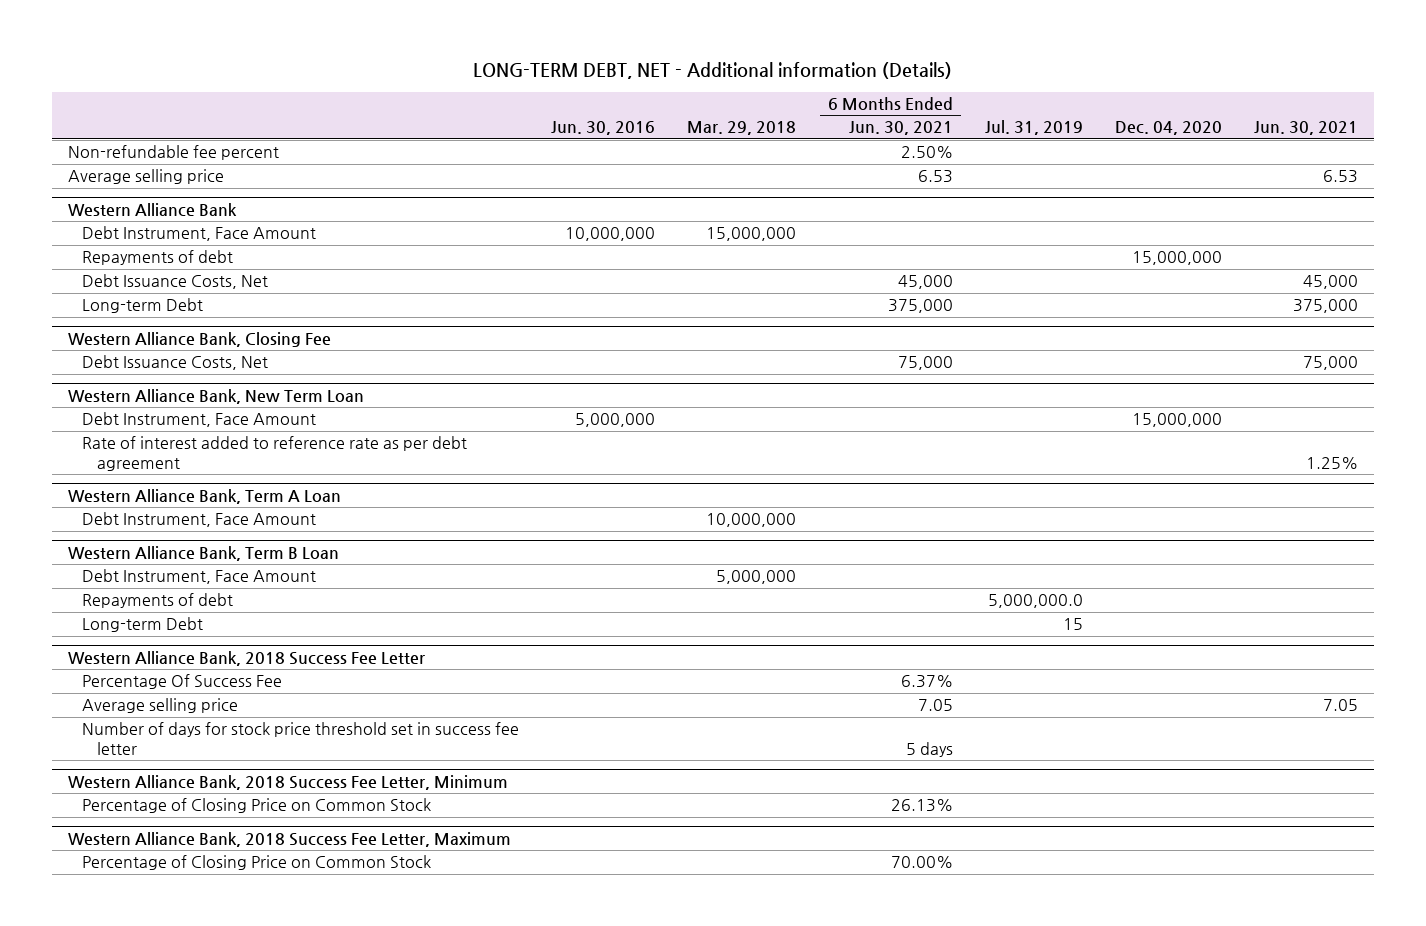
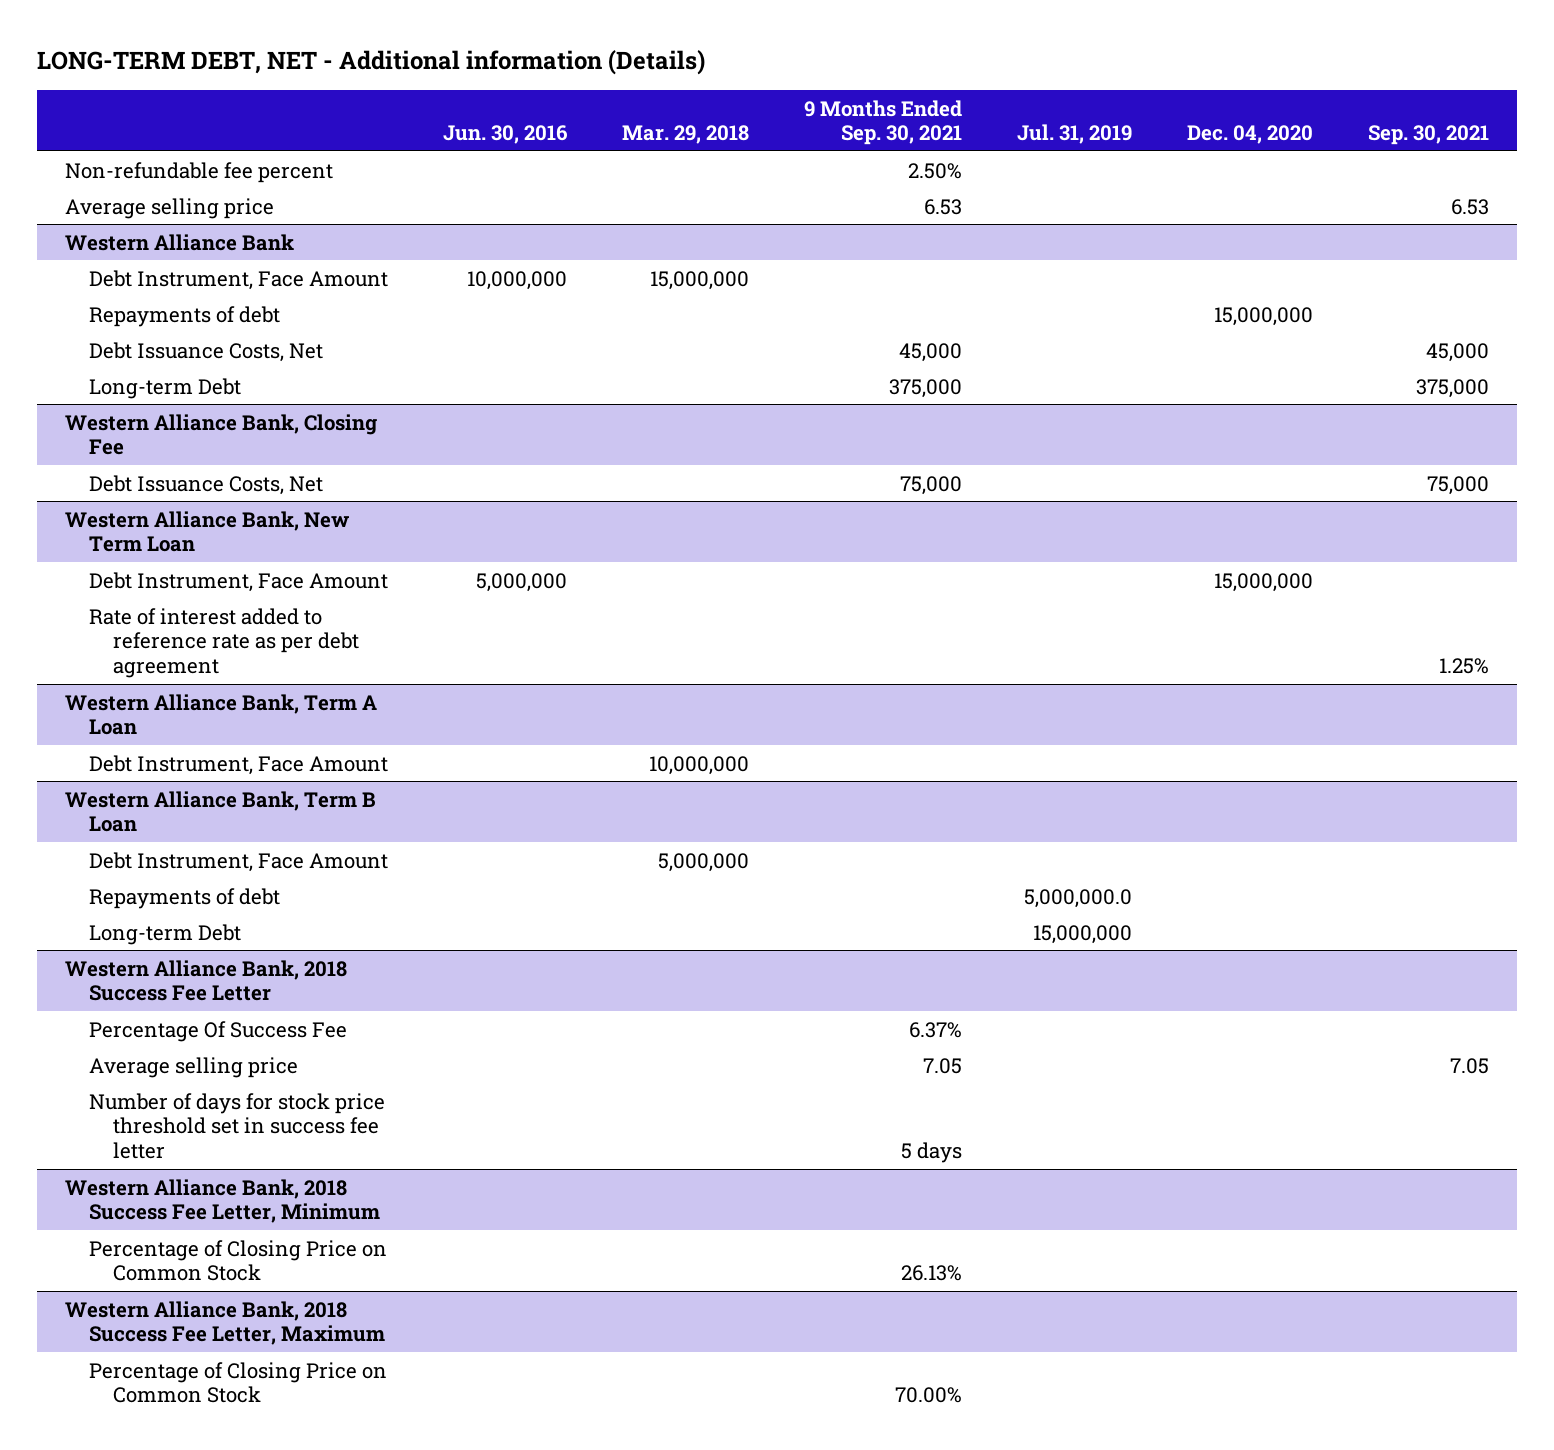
- | Jun. 30, 2016 | Mar. 29, 2018 | 6 Months Ended Jun. 30, 2021 | Jul. 31, 2019 | Dec. 04, 2020 | Jun. 30, 2021
+ | Jun. 30, 2016 | Mar. 29, 2018 | 9 Months Ended Sep. 30, 2021 | Jul. 31, 2019 | Dec. 04, 2020 | Sep. 30, 2021
@ Western Alliance Bank, Term B Loan
- Long-term Debt | | | | 15 | |
+ Long-term Debt | | | | 15,000,000 | |

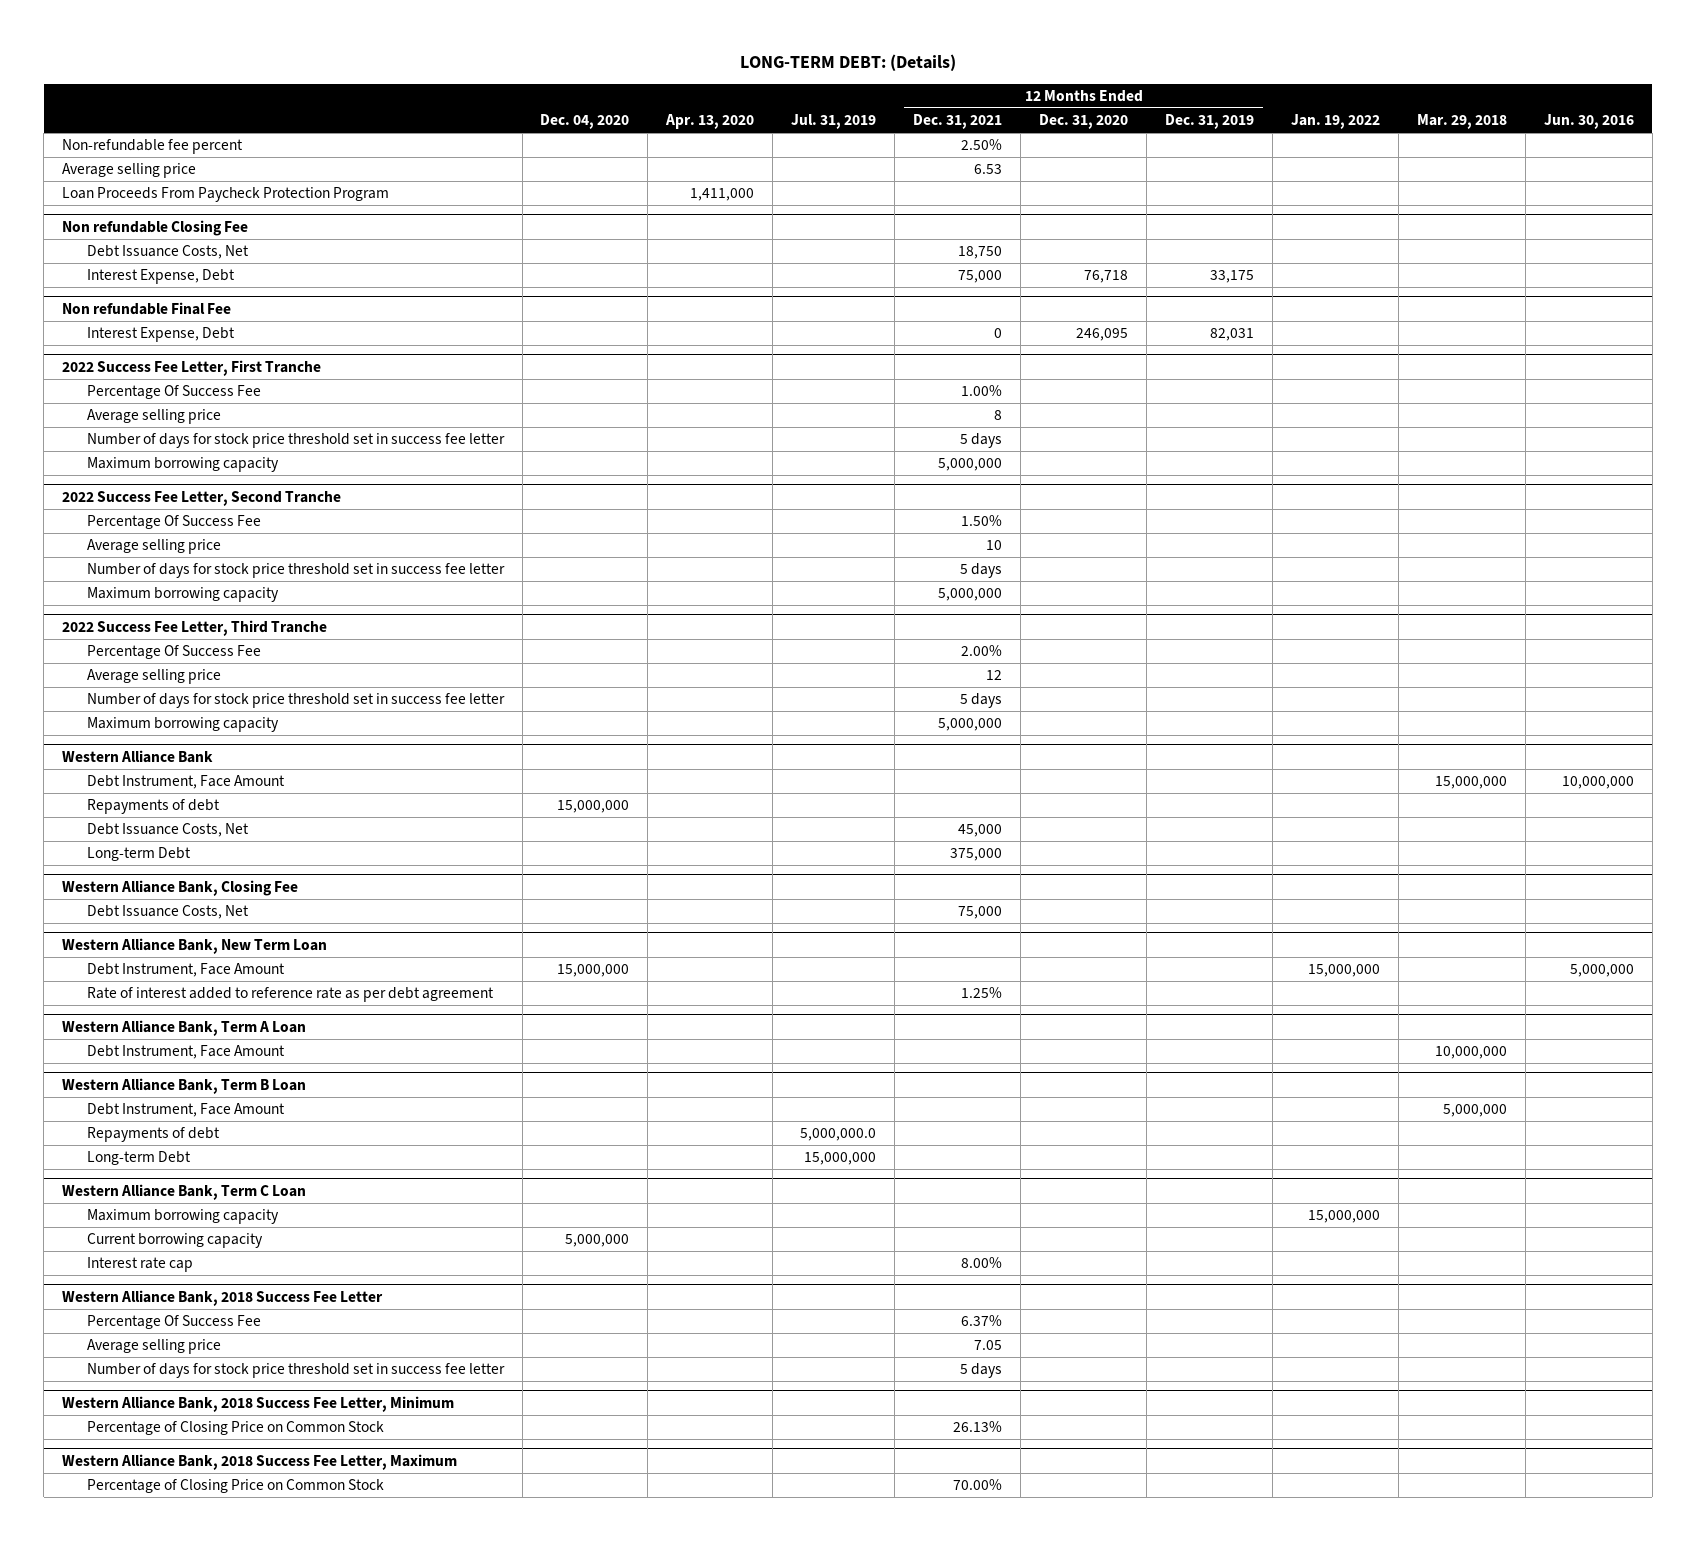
- LONG-TERM DEBT, NET - Additional information (Details)
+ LONG-TERM DEBT: (Details)
- | Jun. 30, 2016 | Mar. 29, 2018 | 9 Months Ended Sep. 30, 2021 | Jul. 31, 2019 | Dec. 04, 2020 | Sep. 30, 2021
+ | Dec. 04, 2020 | Apr. 13, 2020 | Jul. 31, 2019 | 12 Months Ended Dec. 31, 2021 | 12 Months Ended Dec. 31, 2020 | 12 Months Ended Dec. 31, 2019 | Jan. 19, 2022 | Mar. 29, 2018 | Jun. 30, 2016
+ Loan Proceeds From Paycheck Protection Program | | 1,411,000 | | | | | | |
+ Non refundable Closing Fee
+ Debt Issuance Costs, Net | | | | 18,750 | | | | |
+ Interest Expense, Debt | | | | 75,000 | 76,718 | 33,175 | | |
+ Non refundable Final Fee
+ Interest Expense, Debt | | | | 0 | 246,095 | 82,031 | | |
+ 2022 Success Fee Letter, First Tranche
+ Percentage Of Success Fee | | | | 1.00% | | | | |
+ Average selling price | | | | 8 | | | | |
+ Number of days for stock price threshold set in success fee letter | | | | 5 days | | | | |
+ Maximum borrowing capacity | | | | 5,000,000 | | | | |
+ 2022 Success Fee Letter, Second Tranche
+ Percentage Of Success Fee | | | | 1.50% | | | | |
+ Average selling price | | | | 10 | | | | |
+ Number of days for stock price threshold set in success fee letter | | | | 5 days | | | | |
+ Maximum borrowing capacity | | | | 5,000,000 | | | | |
+ 2022 Success Fee Letter, Third Tranche
+ Percentage Of Success Fee | | | | 2.00% | | | | |
+ Average selling price | | | | 12 | | | | |
+ Number of days for stock price threshold set in success fee letter | | | | 5 days | | | | |
+ Maximum borrowing capacity | | | | 5,000,000 | | | | |
+ Western Alliance Bank, Term C Loan
+ Maximum borrowing capacity | | | | | | | 15,000,000 | |
+ Current borrowing capacity | 5,000,000 | | | | | | | |
+ Interest rate cap | | | | 8.00% | | | | |

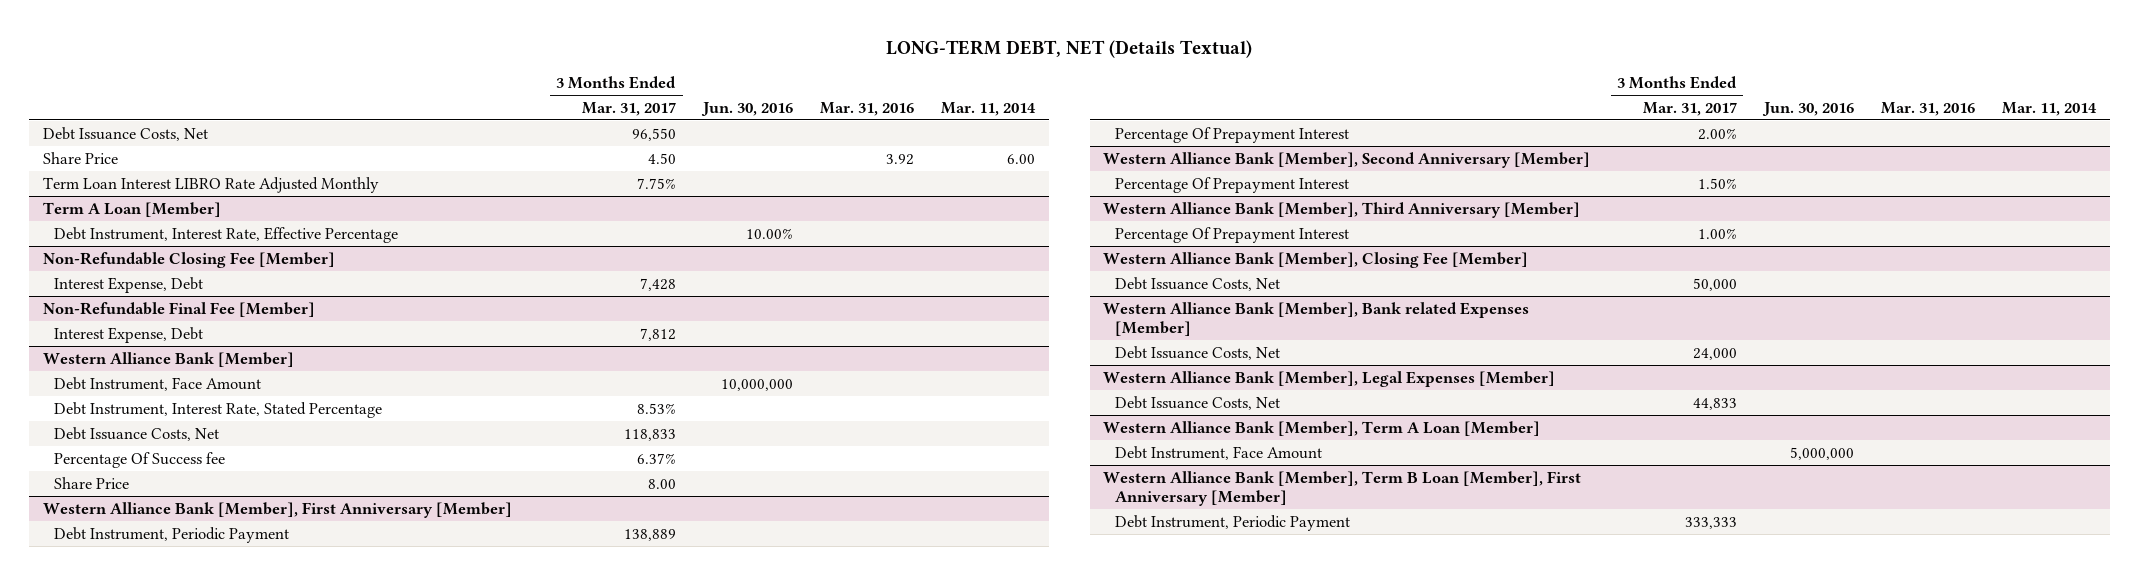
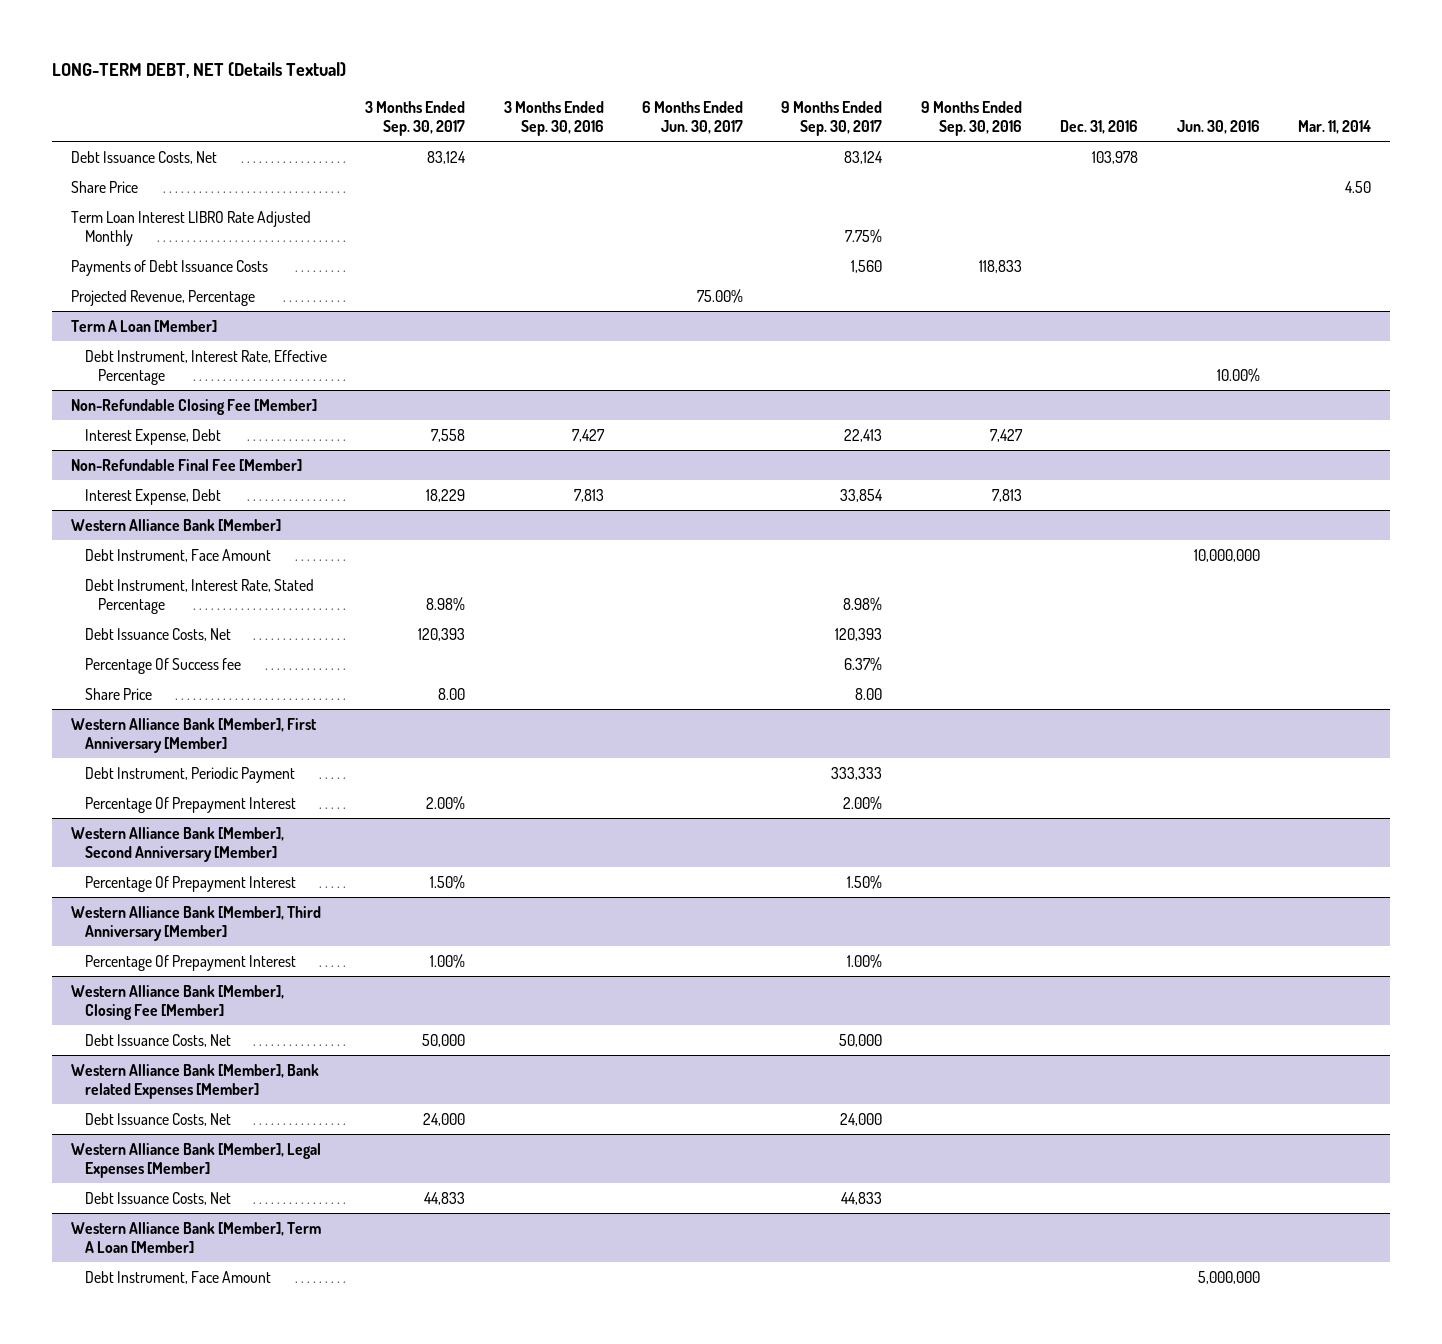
- | 3 Months Ended Mar. 31, 2017 | Jun. 30, 2016 | Mar. 31, 2016 | Mar. 11, 2014
+ | 3 Months Ended Sep. 30, 2017 | 3 Months Ended Sep. 30, 2016 | 6 Months Ended Jun. 30, 2017 | 9 Months Ended Sep. 30, 2017 | 9 Months Ended Sep. 30, 2016 | Dec. 31, 2016 | Jun. 30, 2016 | Mar. 11, 2014
- Share Price | 4.50 | | 3.92 | 6.00
+ Share Price | | | | | | | | 4.50
+ Payments of Debt Issuance Costs | | | | 1,560 | 118,833 | | |
+ Projected Revenue, Percentage | | | 75.00% | | | | |
- Western Alliance Bank [Member], Term B Loan [Member], First Anniversary [Member]
- Debt Instrument, Periodic Payment | 333,333 | | |

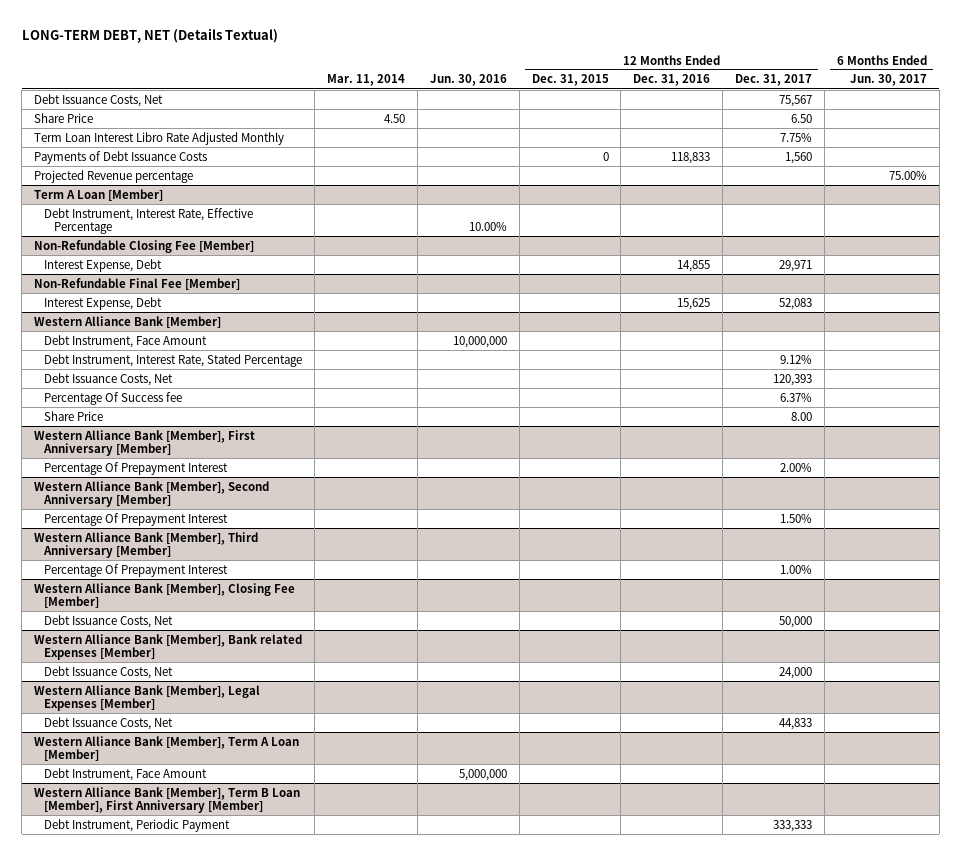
- | 3 Months Ended Sep. 30, 2017 | 3 Months Ended Sep. 30, 2016 | 6 Months Ended Jun. 30, 2017 | 9 Months Ended Sep. 30, 2017 | 9 Months Ended Sep. 30, 2016 | Dec. 31, 2016 | Jun. 30, 2016 | Mar. 11, 2014
+ | Mar. 11, 2014 | Jun. 30, 2016 | 12 Months Ended Dec. 31, 2015 | 12 Months Ended Dec. 31, 2016 | 12 Months Ended Dec. 31, 2017 | 6 Months Ended Jun. 30, 2017
- Term Loan Interest LIBRO Rate Adjusted Monthly | | | | 7.75% | | | |
+ Term Loan Interest Libro Rate Adjusted Monthly | | | | | 7.75% |
- Projected Revenue, Percentage | | | 75.00% | | | | |
+ Projected Revenue percentage | | | | | | 75.00%
@ Western Alliance Bank [Member], First Anniversary [Member]
- Debt Instrument, Periodic Payment | | | | 333,333 | | | |
+ Western Alliance Bank [Member], Term B Loan [Member], First Anniversary [Member]
+ Debt Instrument, Periodic Payment | | | | | 333,333 |

